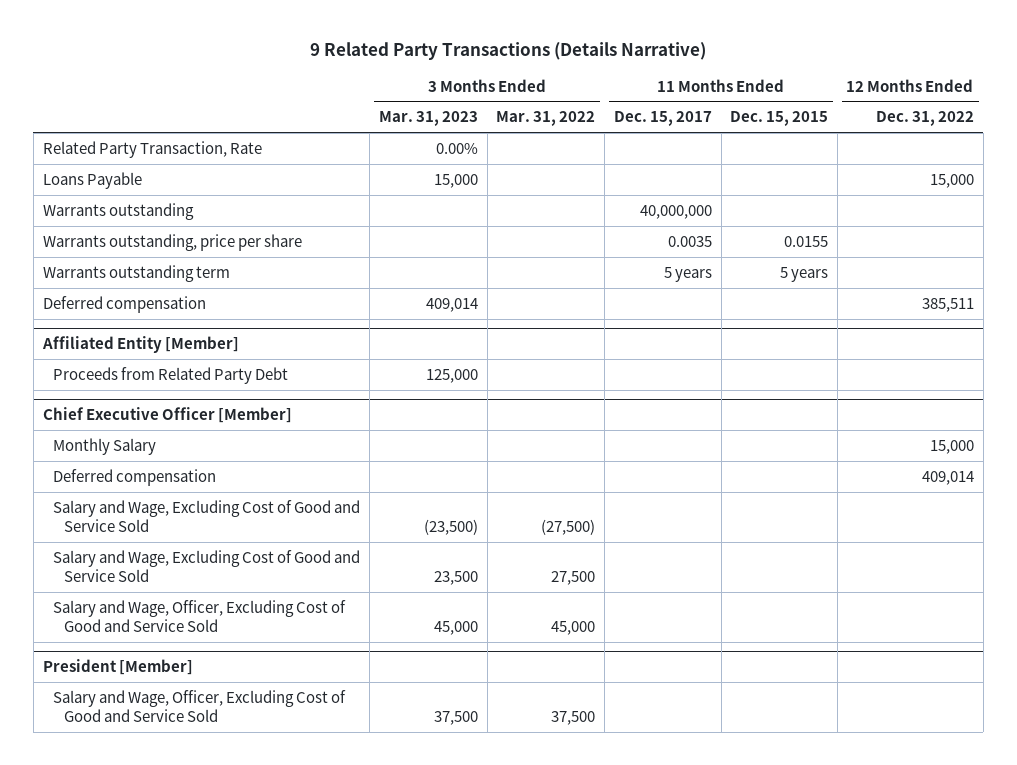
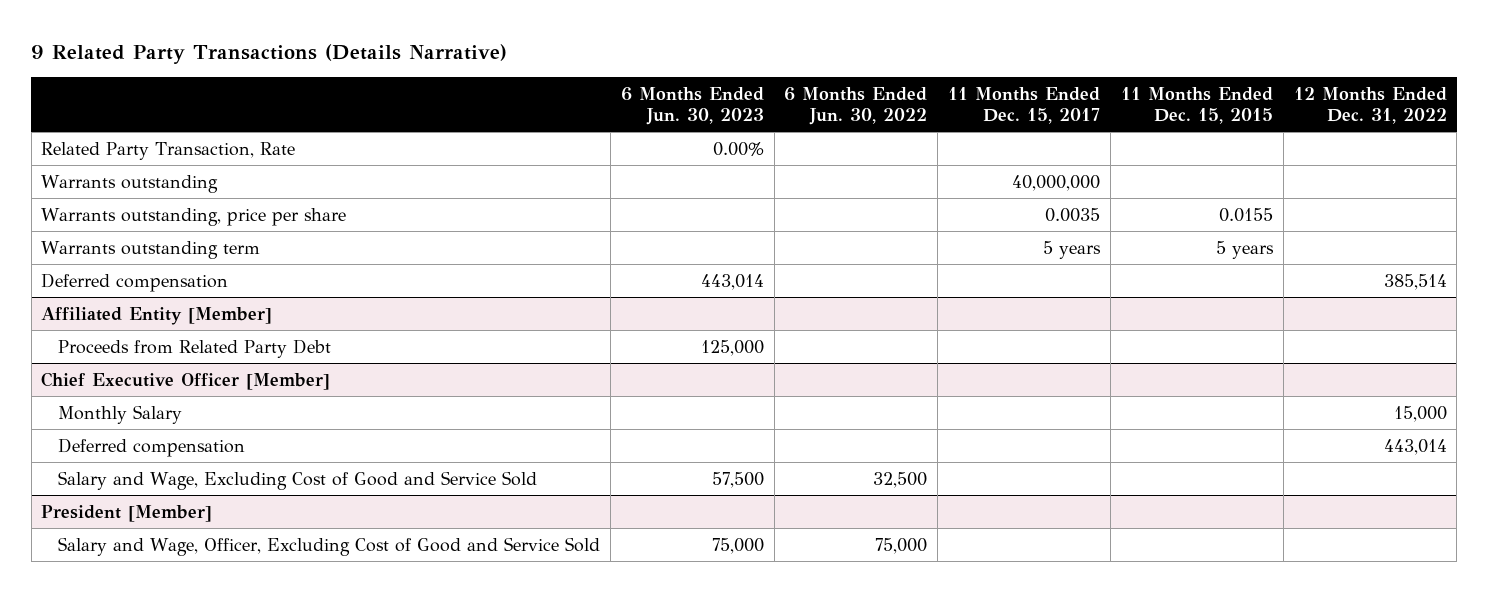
- | 3 Months Ended Mar. 31, 2023 | 3 Months Ended Mar. 31, 2022 | 11 Months Ended Dec. 15, 2017 | 11 Months Ended Dec. 15, 2015 | 12 Months Ended Dec. 31, 2022
+ | 6 Months Ended Jun. 30, 2023 | 6 Months Ended Jun. 30, 2022 | 11 Months Ended Dec. 15, 2017 | 11 Months Ended Dec. 15, 2015 | 12 Months Ended Dec. 31, 2022
- Loans Payable | 15,000 | | | | 15,000
- Deferred compensation | 409,014 | | | | 385,511
+ Deferred compensation | 443,014 | | | | 385,514
@ Chief Executive Officer [Member]
- Deferred compensation | | | | | 409,014
- Salary and Wage, Excluding Cost of Good and Service Sold | (23,500) | (27,500) | | |
+ Deferred compensation | | | | | 443,014
- Salary and Wage, Officer, Excluding Cost of Good and Service Sold | 45,000 | 45,000 | | |

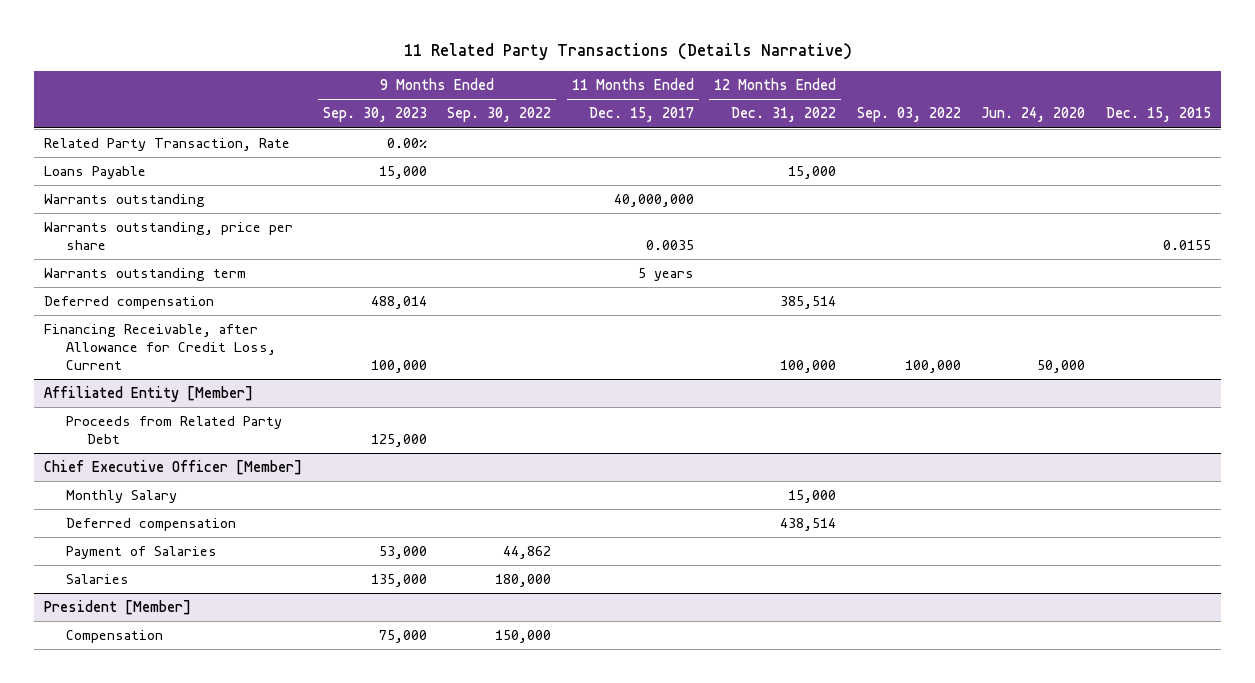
- 9 Related Party Transactions (Details Narrative)
+ 11 Related Party Transactions (Details Narrative)
- | 6 Months Ended Jun. 30, 2023 | 6 Months Ended Jun. 30, 2022 | 11 Months Ended Dec. 15, 2017 | 11 Months Ended Dec. 15, 2015 | 12 Months Ended Dec. 31, 2022
+ | 9 Months Ended Sep. 30, 2023 | 9 Months Ended Sep. 30, 2022 | 11 Months Ended Dec. 15, 2017 | 12 Months Ended Dec. 31, 2022 | Sep. 03, 2022 | Jun. 24, 2020 | Dec. 15, 2015
+ Loans Payable | 15,000 | | | 15,000 | | |
+ Financing Receivable, after Allowance for Credit Loss, Current | 100,000 | | | 100,000 | 100,000 | 50,000 |
@ Chief Executive Officer [Member]
- Deferred compensation | | | | | 443,014
- Salary and Wage, Excluding Cost of Good and Service Sold | 57,500 | 32,500 | | |
+ Deferred compensation | | | | 438,514 | | |
+ Payment of Salaries | 53,000 | 44,862 | | | | |
+ Salaries | 135,000 | 180,000 | | | | |
@ President [Member]
- Salary and Wage, Officer, Excluding Cost of Good and Service Sold | 75,000 | 75,000 | | |
+ Compensation | 75,000 | 150,000 | | | | |

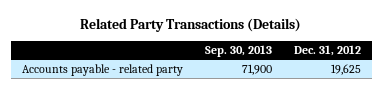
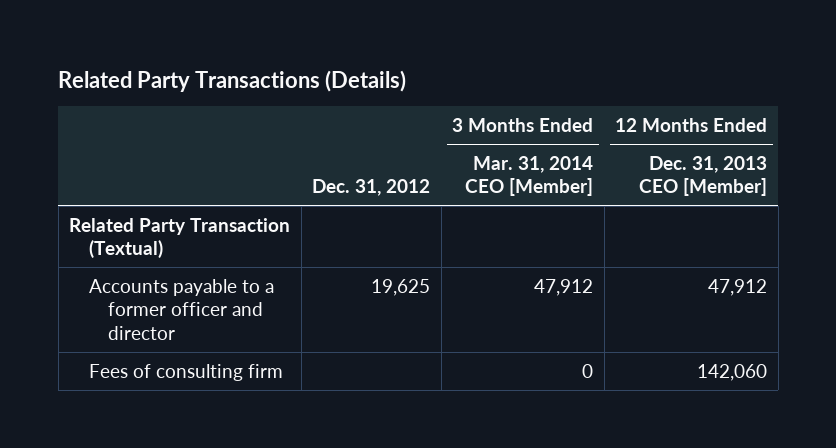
- | Sep. 30, 2013 | Dec. 31, 2012
+ | Dec. 31, 2012 | 3 Months Ended Mar. 31, 2014 CEO [Member] | 12 Months Ended Dec. 31, 2013 CEO [Member]
- Accounts payable - related party | 71,900 | 19,625
+ Related Party Transaction (Textual)
+ Accounts payable to a former officer and director | 19,625 | 47,912 | 47,912
+ Fees of consulting firm | | 0 | 142,060

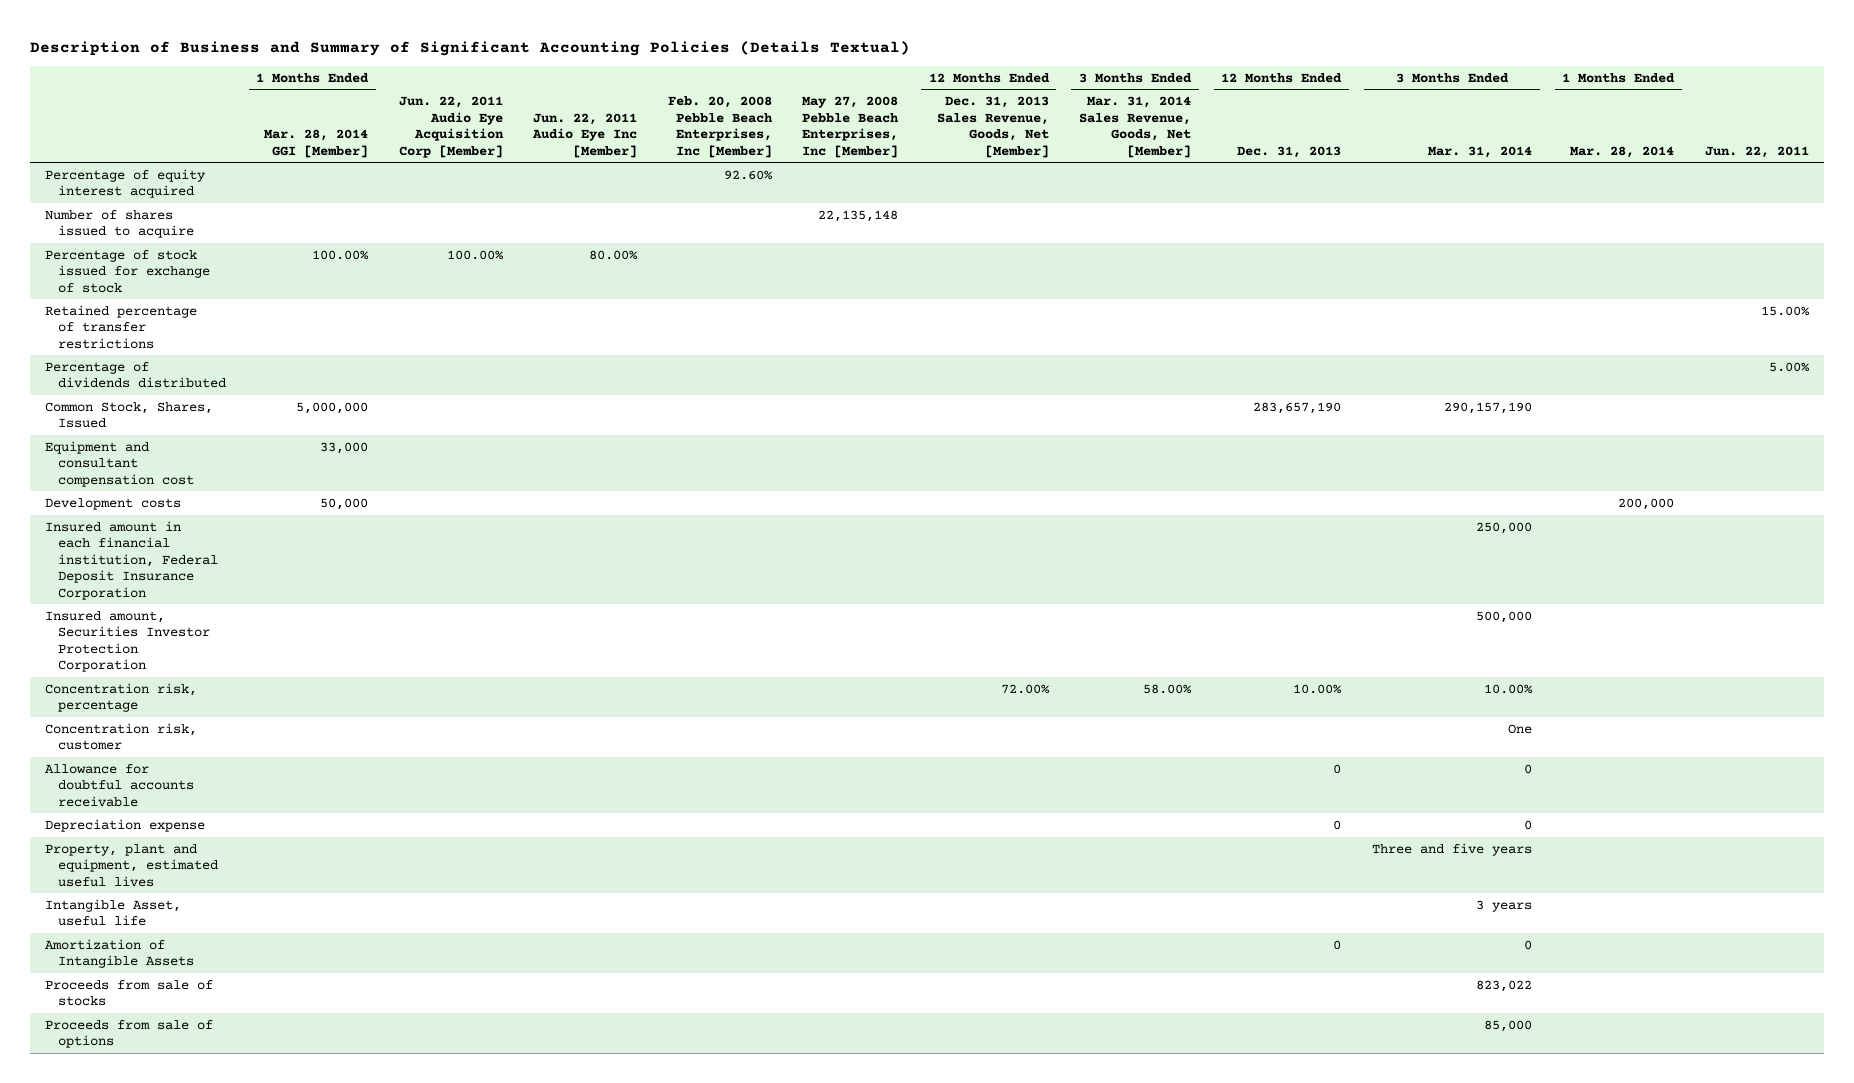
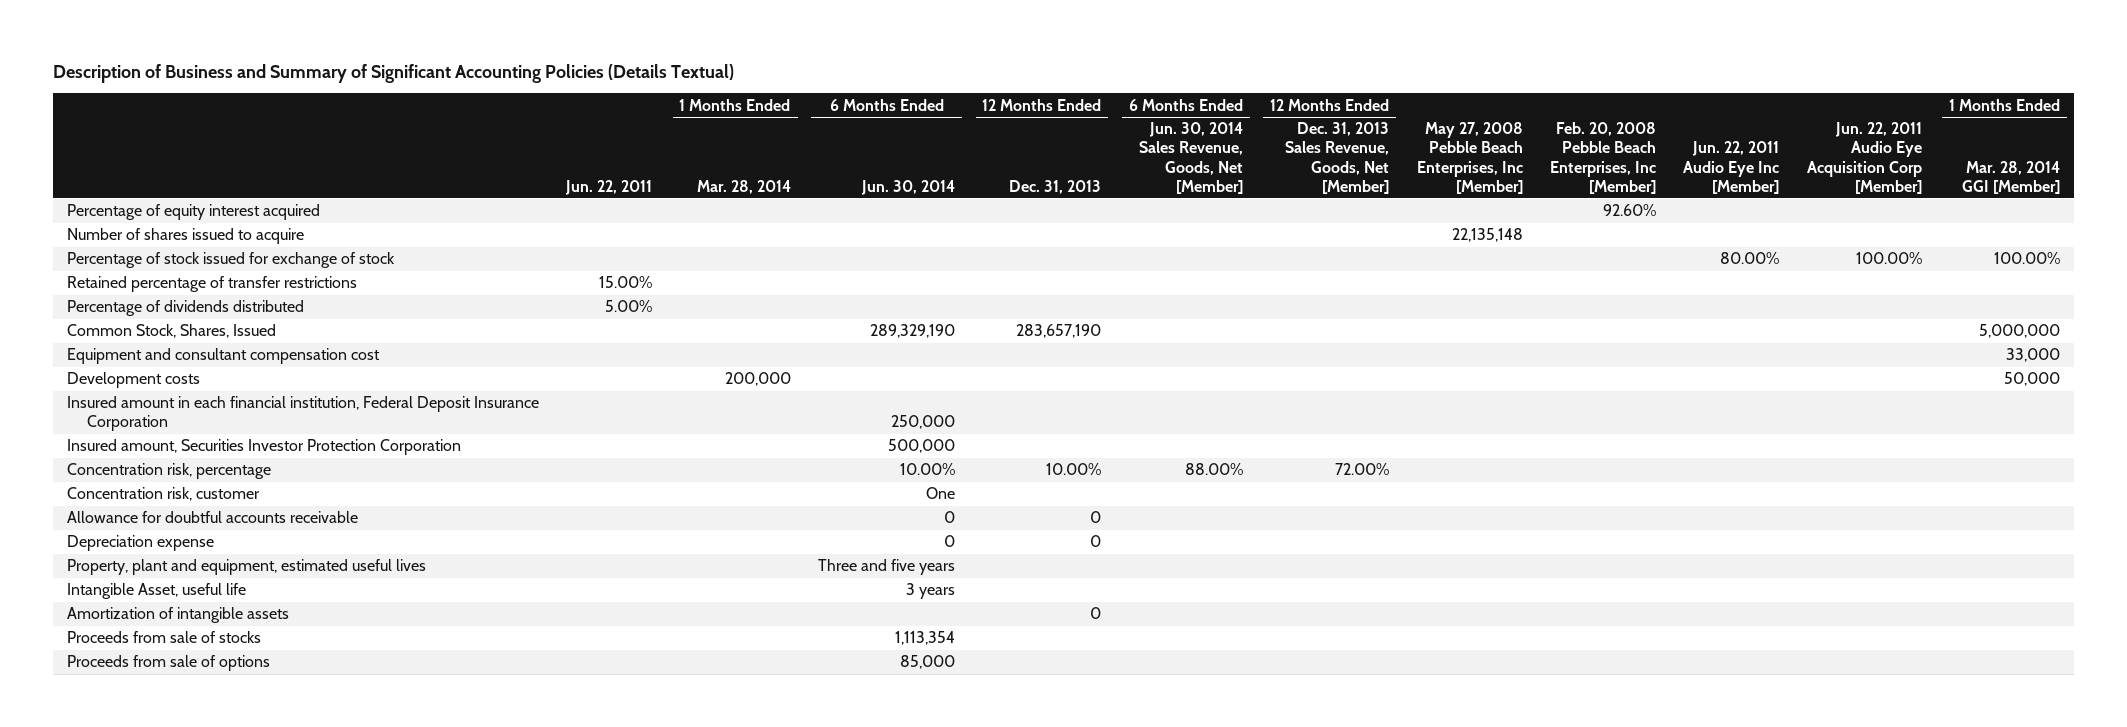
- | 1 Months Ended Mar. 28, 2014 GGI [Member] | Jun. 22, 2011 Audio Eye Acquisition Corp [Member] | Jun. 22, 2011 Audio Eye Inc [Member] | Feb. 20, 2008 Pebble Beach Enterprises, Inc [Member] | May 27, 2008 Pebble Beach Enterprises, Inc [Member] | 12 Months Ended Dec. 31, 2013 Sales Revenue, Goods, Net [Member] | 3 Months Ended Mar. 31, 2014 Sales Revenue, Goods, Net [Member] | 12 Months Ended Dec. 31, 2013 | 3 Months Ended Mar. 31, 2014 | 1 Months Ended Mar. 28, 2014 | Jun. 22, 2011
+ | Jun. 22, 2011 | 1 Months Ended Mar. 28, 2014 | 6 Months Ended Jun. 30, 2014 | 12 Months Ended Dec. 31, 2013 | 6 Months Ended Jun. 30, 2014 Sales Revenue, Goods, Net [Member] | 12 Months Ended Dec. 31, 2013 Sales Revenue, Goods, Net [Member] | May 27, 2008 Pebble Beach Enterprises, Inc [Member] | Feb. 20, 2008 Pebble Beach Enterprises, Inc [Member] | Jun. 22, 2011 Audio Eye Inc [Member] | Jun. 22, 2011 Audio Eye Acquisition Corp [Member] | 1 Months Ended Mar. 28, 2014 GGI [Member]
- Amortization of Intangible Assets | | | | | | | | 0 | 0 | |
+ Amortization of intangible assets | | | | 0 | | | | | | |

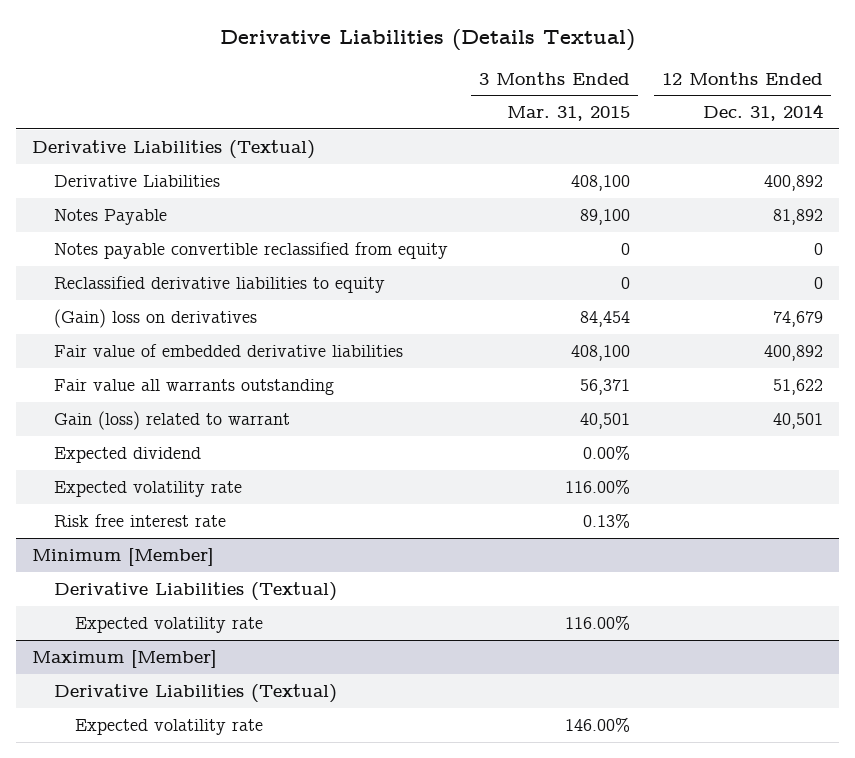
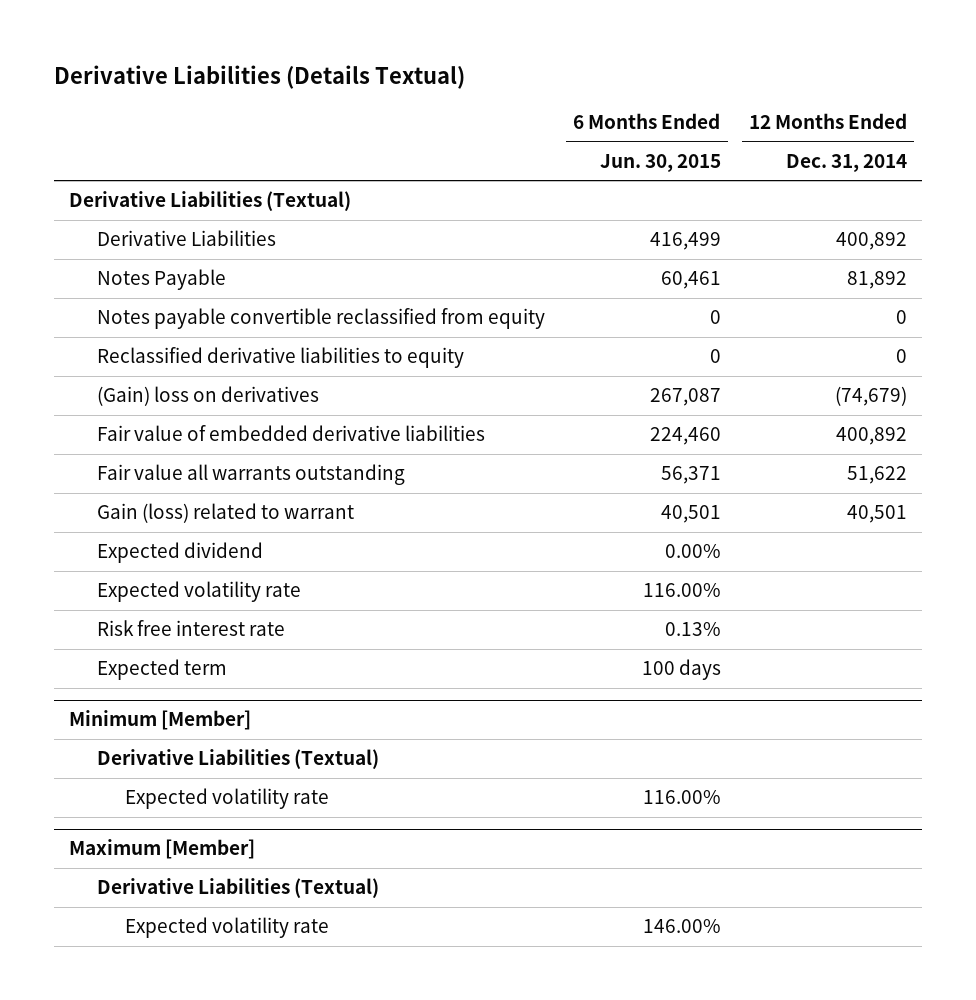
- | 3 Months Ended Mar. 31, 2015 | 12 Months Ended Dec. 31, 2014
+ | 6 Months Ended Jun. 30, 2015 | 12 Months Ended Dec. 31, 2014
- (Gain) loss on derivatives | 84,454 | 74,679
+ (Gain) loss on derivatives | 267,087 | (74,679)
+ Expected term | 100 days |

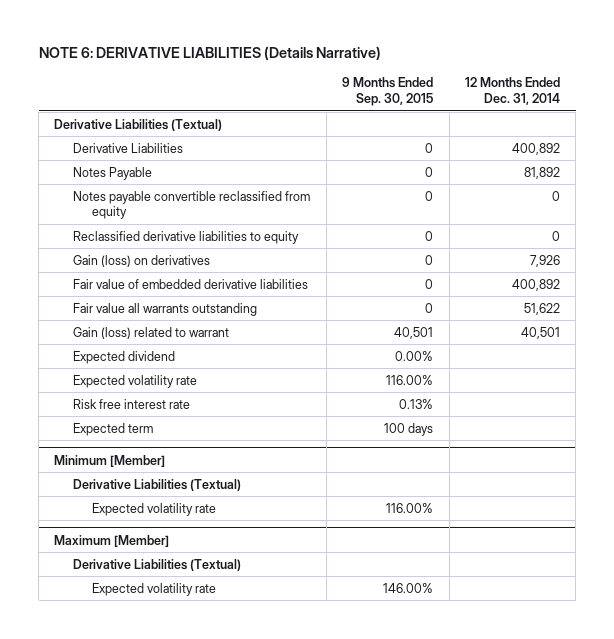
- Derivative Liabilities (Details Textual)
+ NOTE 6: DERIVATIVE LIABILITIES (Details Narrative)
- | 6 Months Ended Jun. 30, 2015 | 12 Months Ended Dec. 31, 2014
+ | 9 Months Ended Sep. 30, 2015 | 12 Months Ended Dec. 31, 2014
- (Gain) loss on derivatives | 267,087 | (74,679)
+ Gain (loss) on derivatives | 0 | 7,926

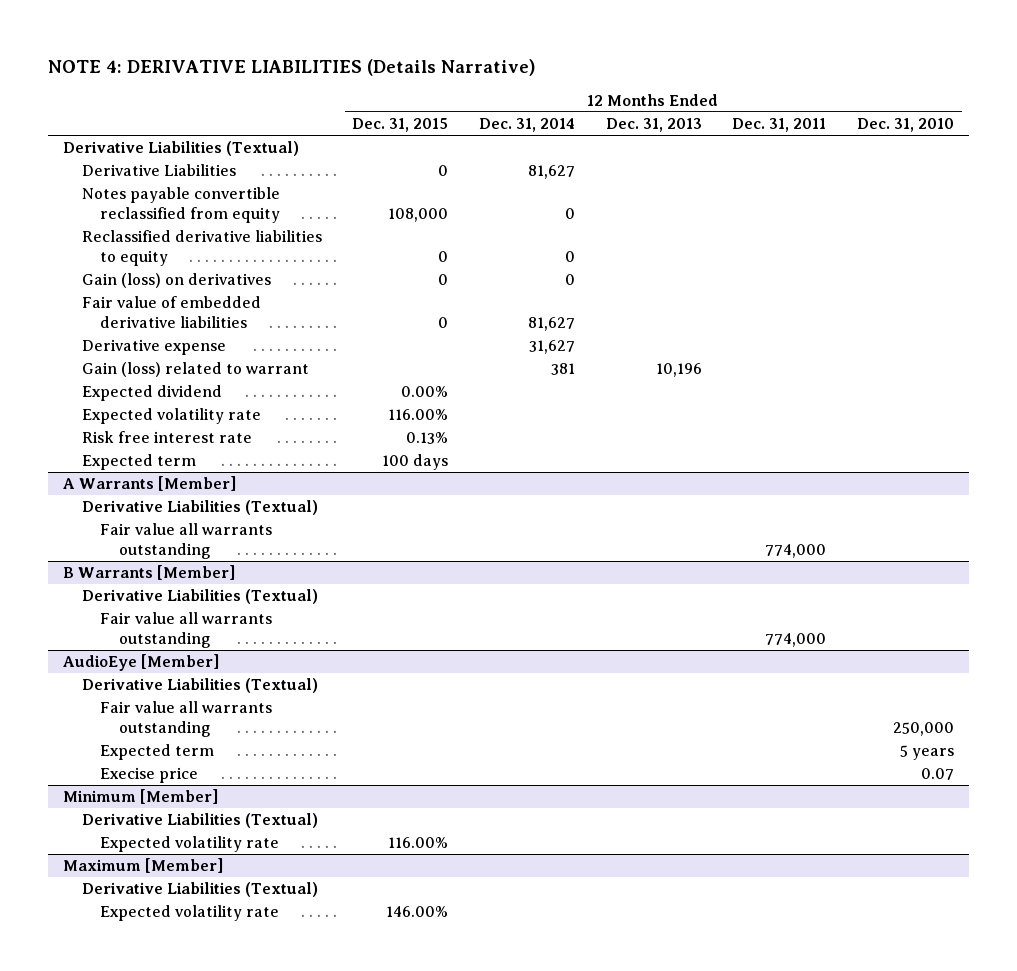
- NOTE 6: DERIVATIVE LIABILITIES (Details Narrative)
+ NOTE 4: DERIVATIVE LIABILITIES (Details Narrative)
- | 9 Months Ended Sep. 30, 2015 | 12 Months Ended Dec. 31, 2014
+ | 12 Months Ended Dec. 31, 2015 | 12 Months Ended Dec. 31, 2014 | 12 Months Ended Dec. 31, 2013 | 12 Months Ended Dec. 31, 2011 | 12 Months Ended Dec. 31, 2010
- Derivative Liabilities | 0 | 400,892
- Notes Payable | 0 | 81,892
+ Derivative Liabilities | 0 | 81,627 | | |
- Gain (loss) on derivatives | 0 | 7,926
- Fair value of embedded derivative liabilities | 0 | 400,892
- Fair value all warrants outstanding | 0 | 51,622
- Gain (loss) related to warrant | 40,501 | 40,501
+ Gain (loss) on derivatives | 0 | 0 | | |
+ Fair value of embedded derivative liabilities | 0 | 81,627 | | |
+ Derivative expense | | 31,627 | | |
+ Gain (loss) related to warrant | | 381 | 10,196 | |
+ A Warrants [Member]
+ Derivative Liabilities (Textual)
+ Fair value all warrants outstanding | | | | 774,000 |
+ B Warrants [Member]
+ Derivative Liabilities (Textual)
+ Fair value all warrants outstanding | | | | 774,000 |
+ AudioEye [Member]
+ Derivative Liabilities (Textual)
+ Fair value all warrants outstanding | | | | | 250,000
+ Expected term | | | | | 5 years
+ Execise price | | | | | 0.07

